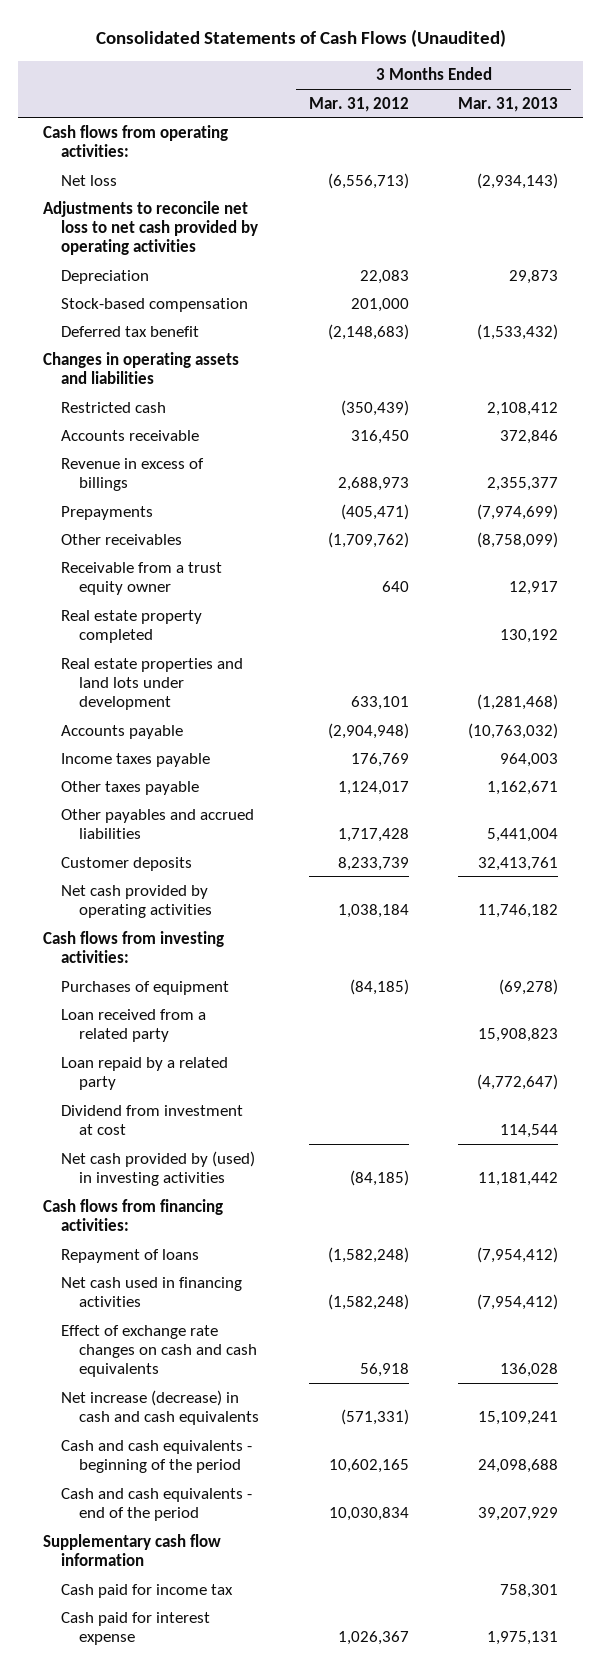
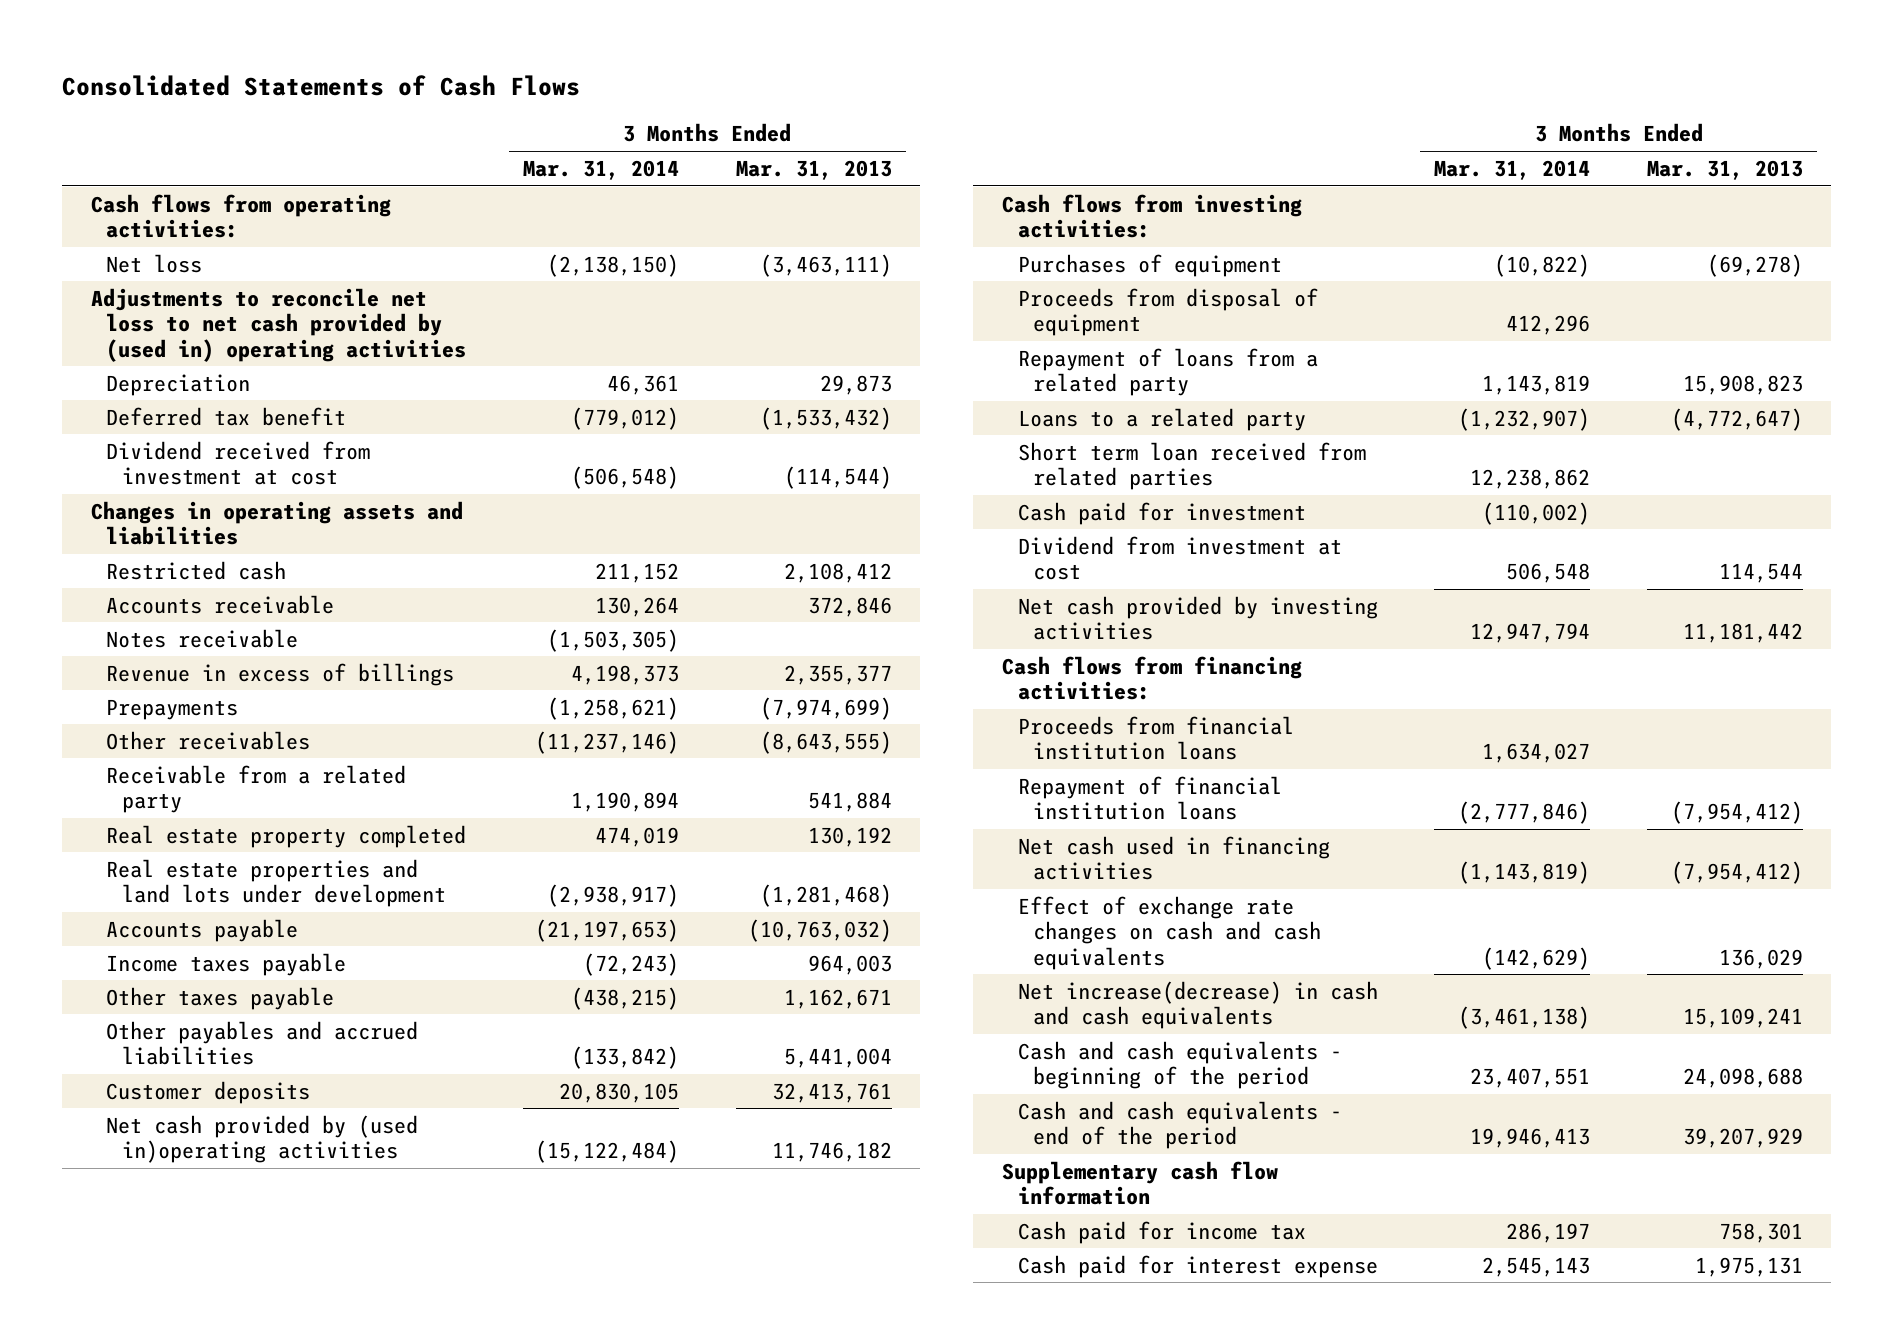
- Consolidated Statements of Cash Flows (Unaudited)
+ Consolidated Statements of Cash Flows
- | 3 Months Ended Mar. 31, 2012 | 3 Months Ended Mar. 31, 2013
+ | 3 Months Ended Mar. 31, 2014 | 3 Months Ended Mar. 31, 2013
- Net loss | (6,556,713) | (2,934,143)
- Adjustments to reconcile net loss to net cash provided by operating activities
+ Net loss | (2,138,150) | (3,463,111)
+ Adjustments to reconcile net loss to net cash provided by (used in) operating activities
- Stock-based compensation | 201,000 |
+ Dividend received from investment at cost | (506,548) | (114,544)
+ Notes receivable | (1,503,305) |
- Other receivables | (1,709,762) | (8,758,099)
- Receivable from a trust equity owner | 640 | 12,917
+ Other receivables | (11,237,146) | (8,643,555)
+ Receivable from a related party | 1,190,894 | 541,884
- Net cash provided by operating activities | 1,038,184 | 11,746,182
+ Net cash provided by (used in)operating activities | (15,122,484) | 11,746,182
- Loan received from a related party | | 15,908,823
- Loan repaid by a related party | | (4,772,647)
+ Proceeds from disposal of equipment | 412,296 |
+ Repayment of loans from a related party | 1,143,819 | 15,908,823
+ Loans to a related party | (1,232,907) | (4,772,647)
+ Short term loan received from related parties | 12,238,862 |
+ Cash paid for investment | (110,002) |
- Net cash provided by (used) in investing activities | (84,185) | 11,181,442
+ Net cash provided by investing activities | 12,947,794 | 11,181,442
- Repayment of loans | (1,582,248) | (7,954,412)
+ Proceeds from financial institution loans | 1,634,027 |
+ Repayment of financial institution loans | (2,777,846) | (7,954,412)
- Effect of exchange rate changes on cash and cash equivalents | 56,918 | 136,028
- Net increase (decrease) in cash and cash equivalents | (571,331) | 15,109,241
+ Effect of exchange rate changes on cash and cash equivalents | (142,629) | 136,029
+ Net increase(decrease) in cash and cash equivalents | (3,461,138) | 15,109,241

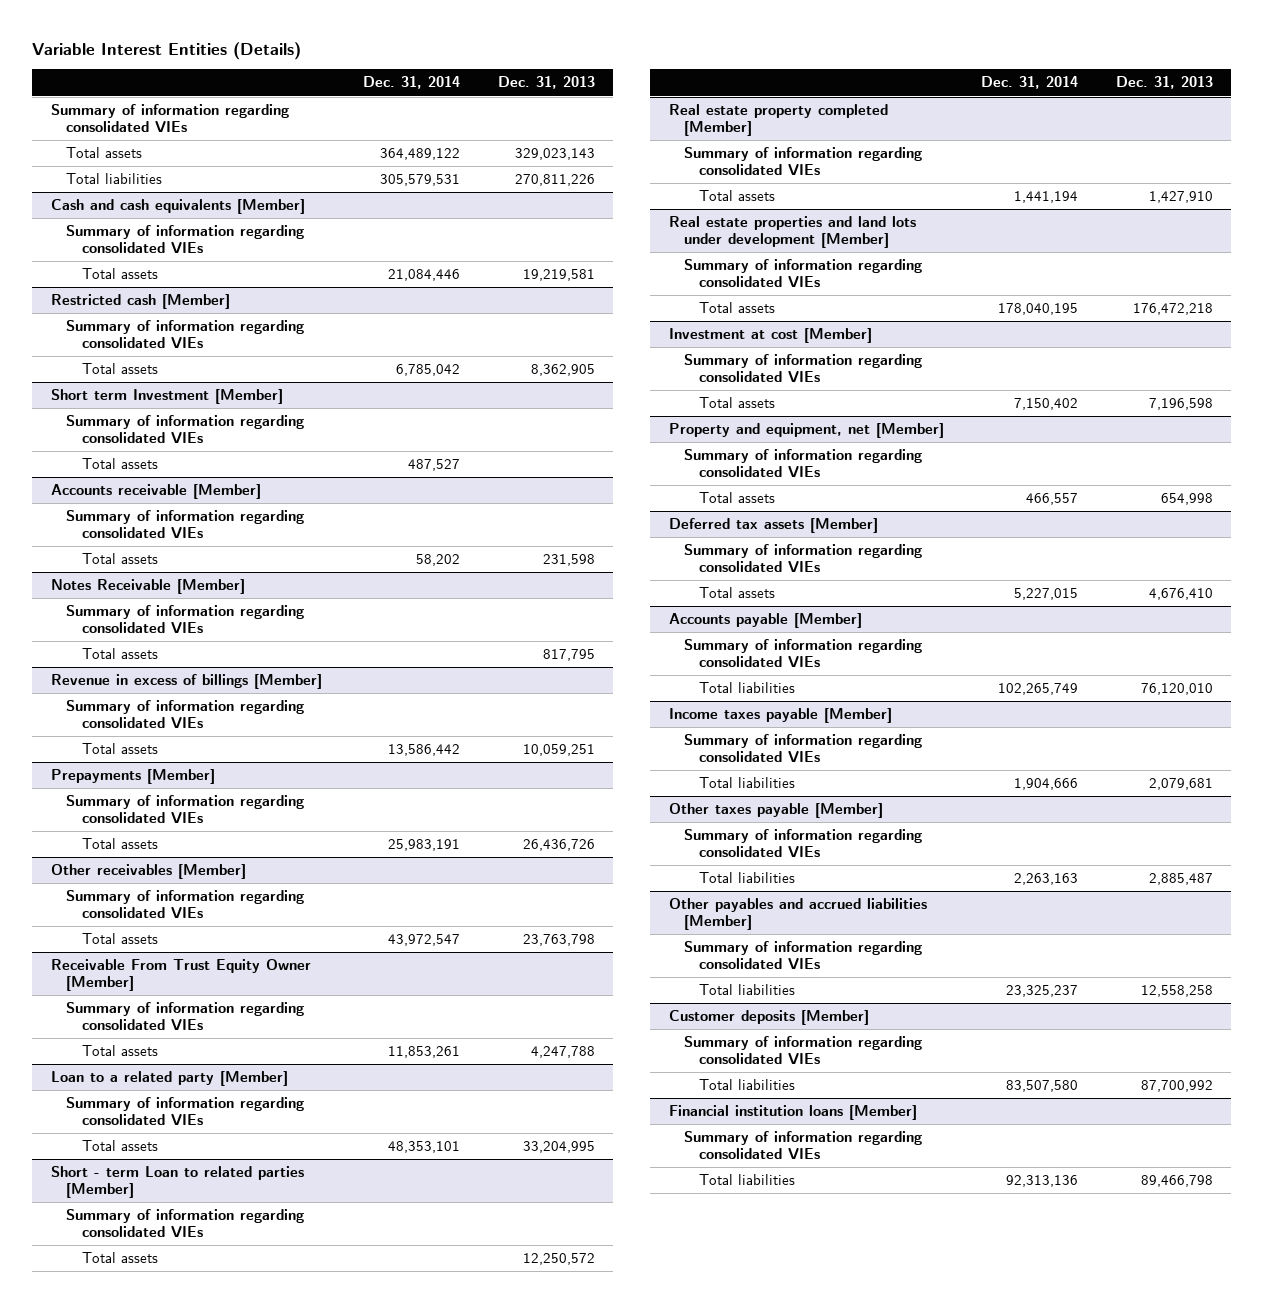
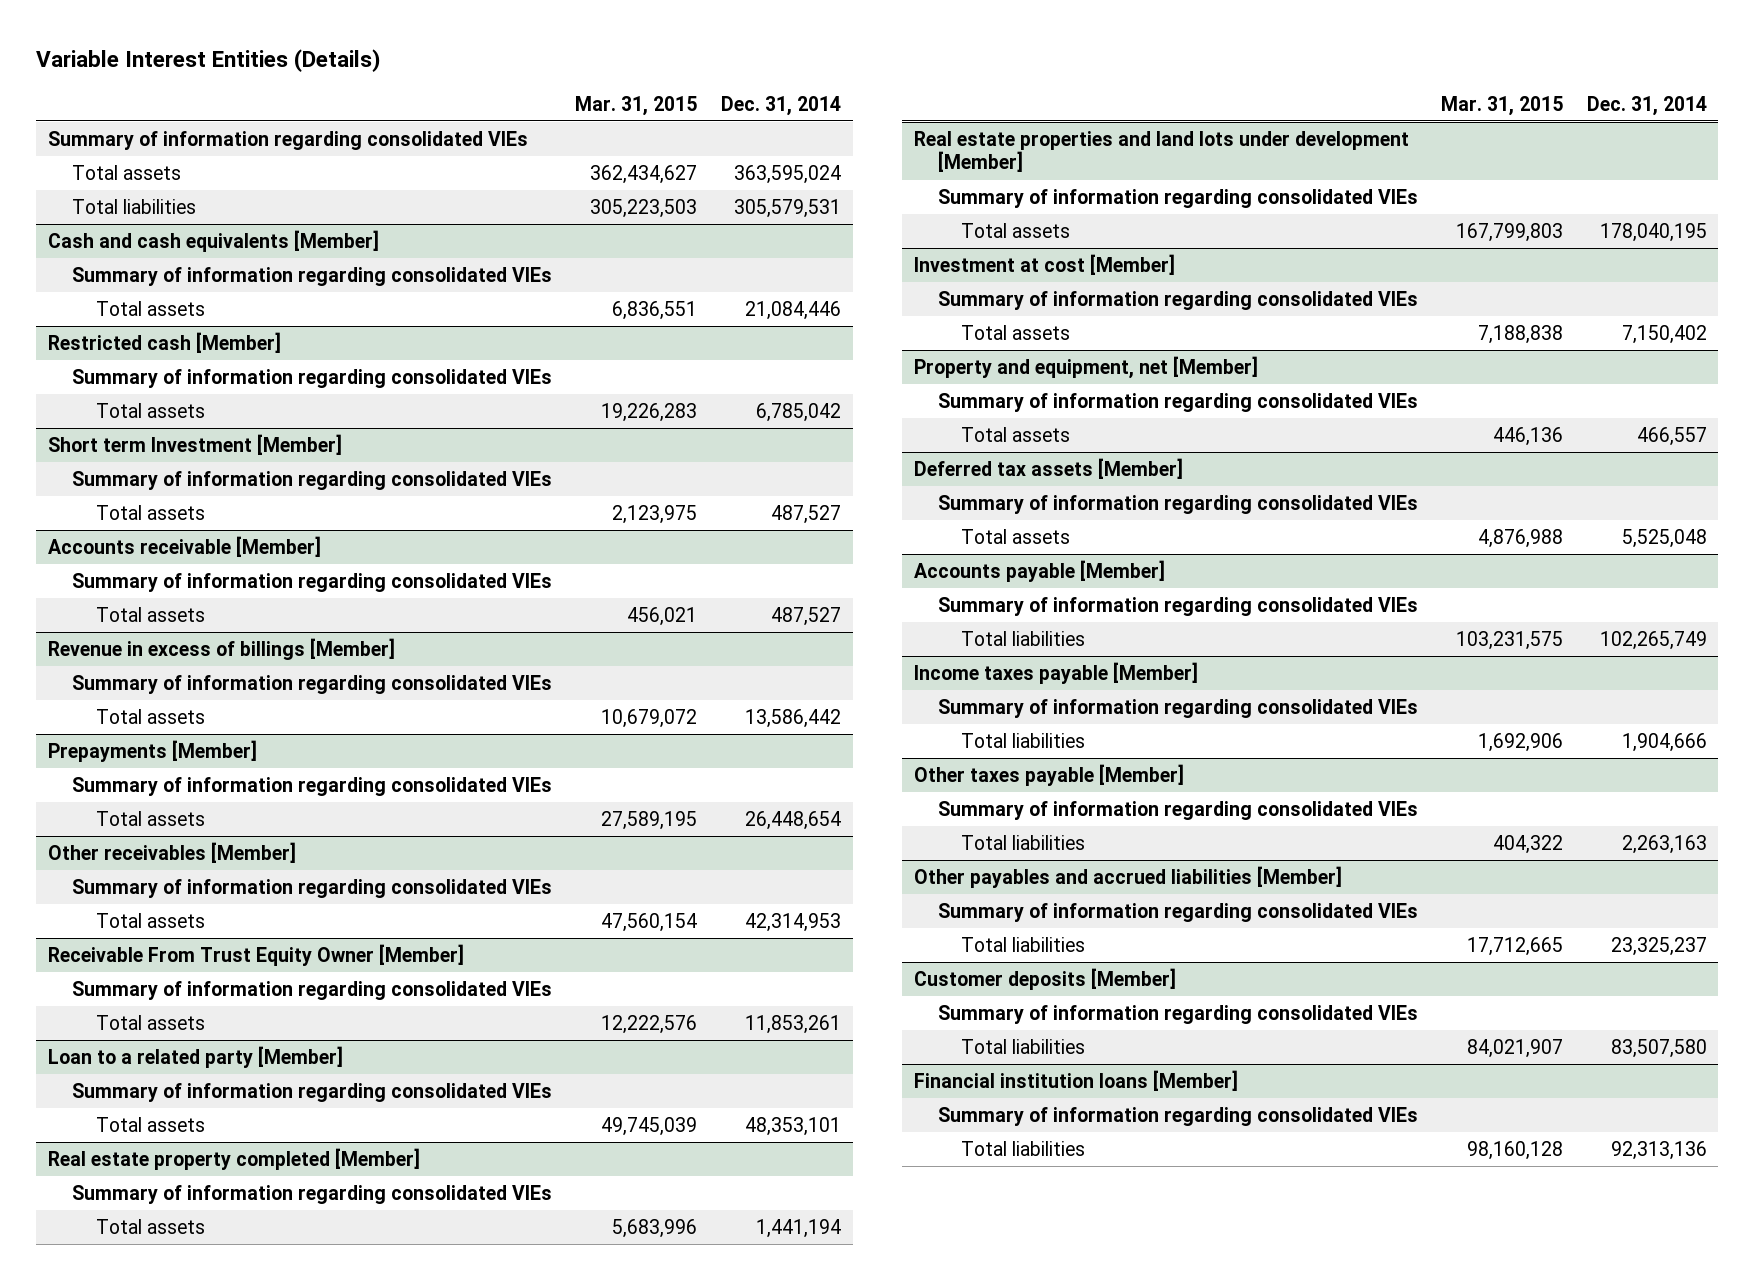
- | Dec. 31, 2014 | Dec. 31, 2013
+ | Mar. 31, 2015 | Dec. 31, 2014
- Total assets | 364,489,122 | 329,023,143
+ Total assets | 362,434,627 | 363,595,024
@ Accounts receivable [Member]
- Total assets | 58,202 | 231,598
- Notes Receivable [Member]
- Summary of information regarding consolidated VIEs
- Total assets | | 817,795
@ Accounts receivable [Member]
+ Total assets | 456,021 | 487,527
@ Prepayments [Member]
- Total assets | 25,983,191 | 26,436,726
+ Total assets | 27,589,195 | 26,448,654
@ Other receivables [Member]
- Total assets | 43,972,547 | 23,763,798
+ Total assets | 47,560,154 | 42,314,953
- Short - term Loan to related parties [Member]
- Summary of information regarding consolidated VIEs
- Total assets | | 12,250,572
@ Deferred tax assets [Member]
- Total assets | 5,227,015 | 4,676,410
+ Total assets | 4,876,988 | 5,525,048

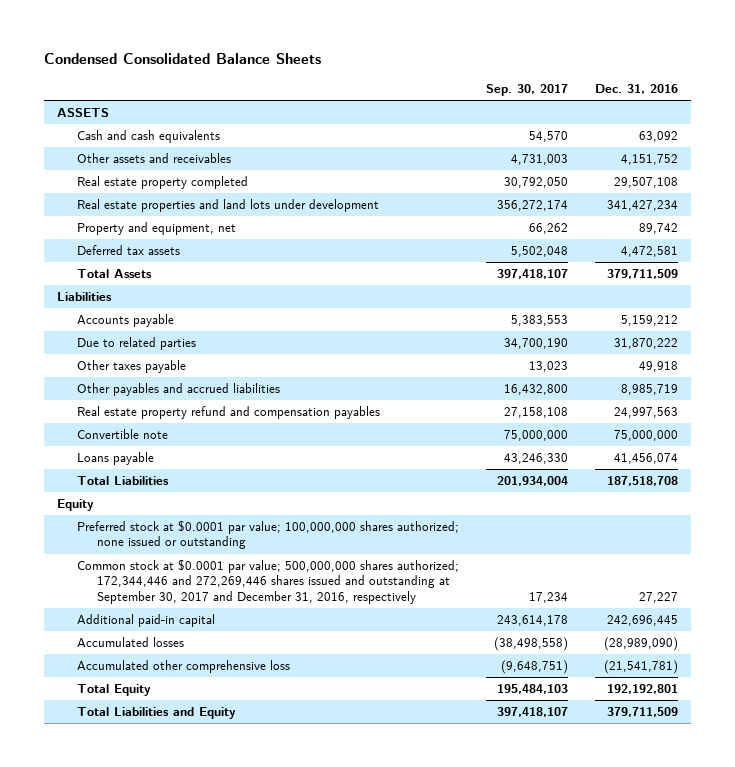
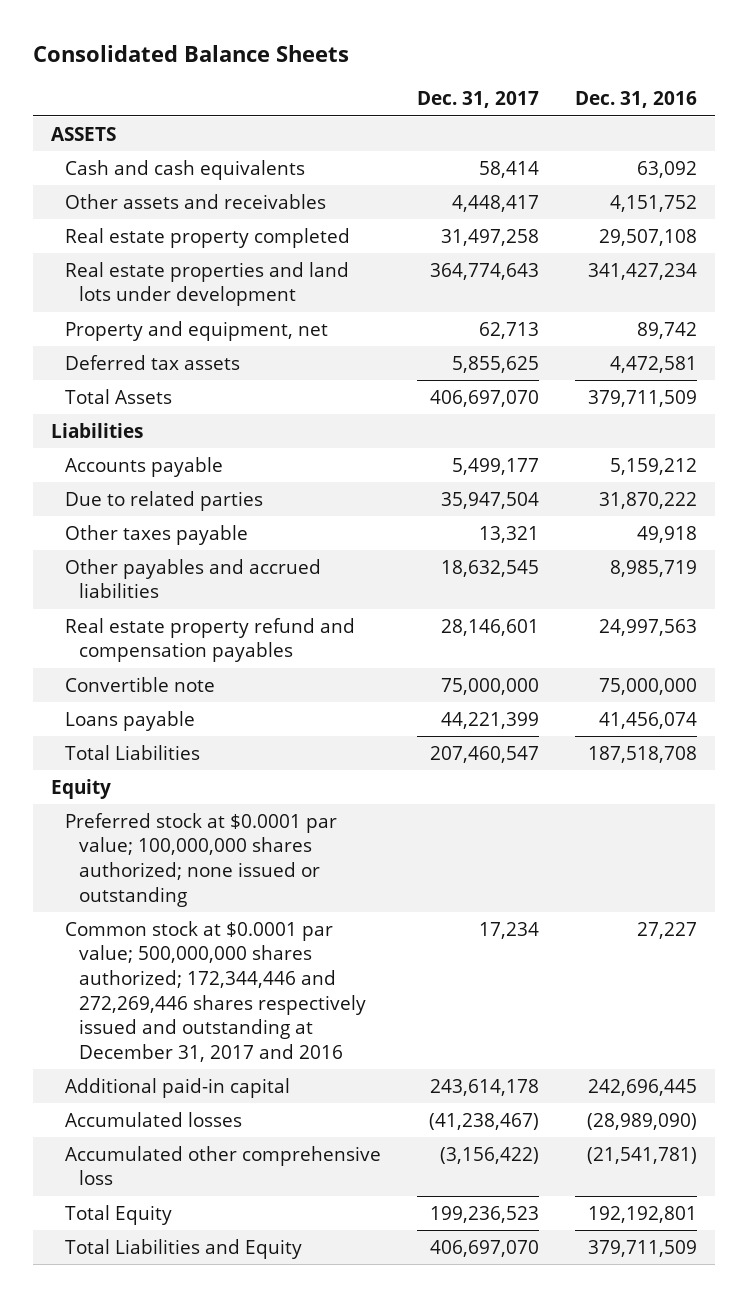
- Condensed Consolidated Balance Sheets
+ Consolidated Balance Sheets
- | Sep. 30, 2017 | Dec. 31, 2016
+ | Dec. 31, 2017 | Dec. 31, 2016
- Common stock at $0.0001 par value; 500,000,000 shares authorized; 172,344,446 and 272,269,446 shares issued and outstanding at September 30, 2017 and December 31, 2016, respectively | 17,234 | 27,227
+ Common stock at $0.0001 par value; 500,000,000 shares authorized; 172,344,446 and 272,269,446 shares respectively issued and outstanding at December 31, 2017 and 2016 | 17,234 | 27,227

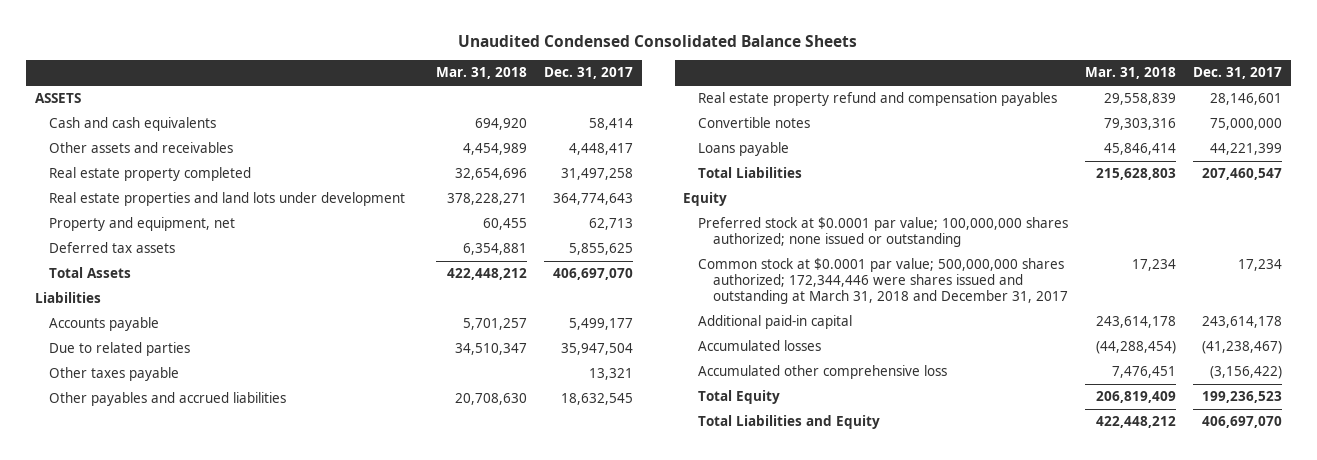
- Consolidated Balance Sheets
+ Unaudited Condensed Consolidated Balance Sheets
- | Dec. 31, 2017 | Dec. 31, 2016
+ | Mar. 31, 2018 | Dec. 31, 2017
- Convertible note | 75,000,000 | 75,000,000
+ Convertible notes | 79,303,316 | 75,000,000
- Common stock at $0.0001 par value; 500,000,000 shares authorized; 172,344,446 and 272,269,446 shares respectively issued and outstanding at December 31, 2017 and 2016 | 17,234 | 27,227
+ Common stock at $0.0001 par value; 500,000,000 shares authorized; 172,344,446 were shares issued and outstanding at March 31, 2018 and December 31, 2017 | 17,234 | 17,234

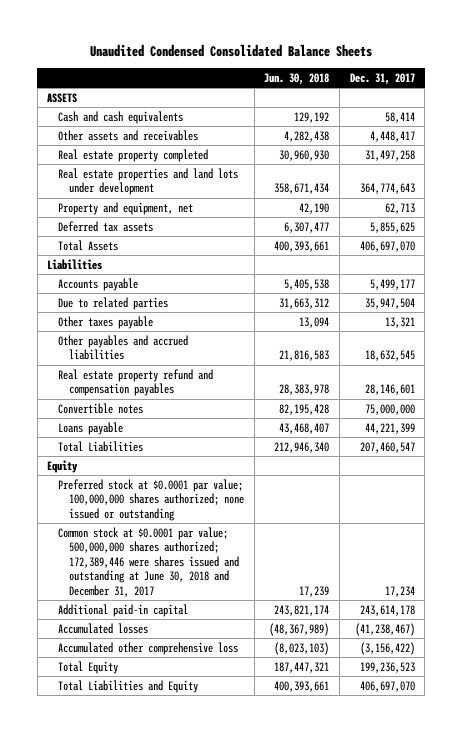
- | Mar. 31, 2018 | Dec. 31, 2017
+ | Jun. 30, 2018 | Dec. 31, 2017
- Common stock at $0.0001 par value; 500,000,000 shares authorized; 172,344,446 were shares issued and outstanding at March 31, 2018 and December 31, 2017 | 17,234 | 17,234
+ Common stock at $0.0001 par value; 500,000,000 shares authorized; 172,389,446 were shares issued and outstanding at June 30, 2018 and December 31, 2017 | 17,239 | 17,234

